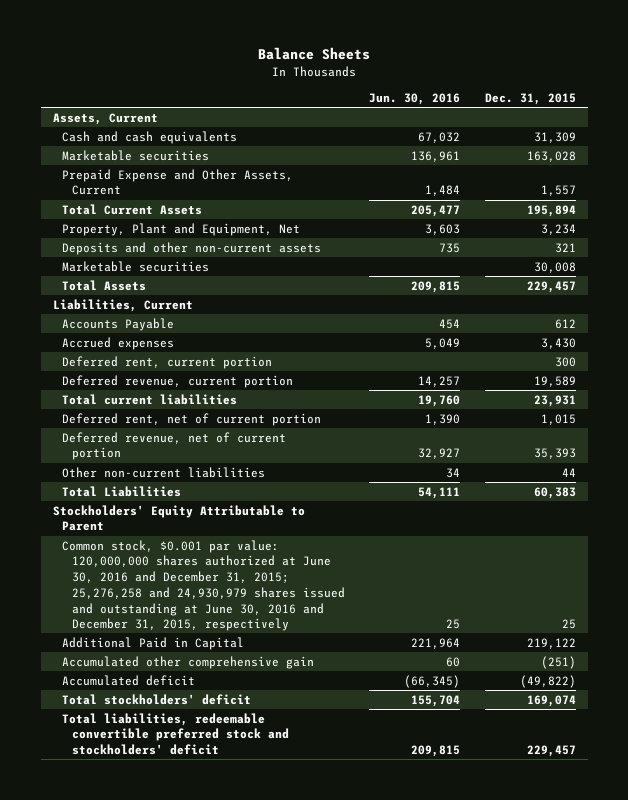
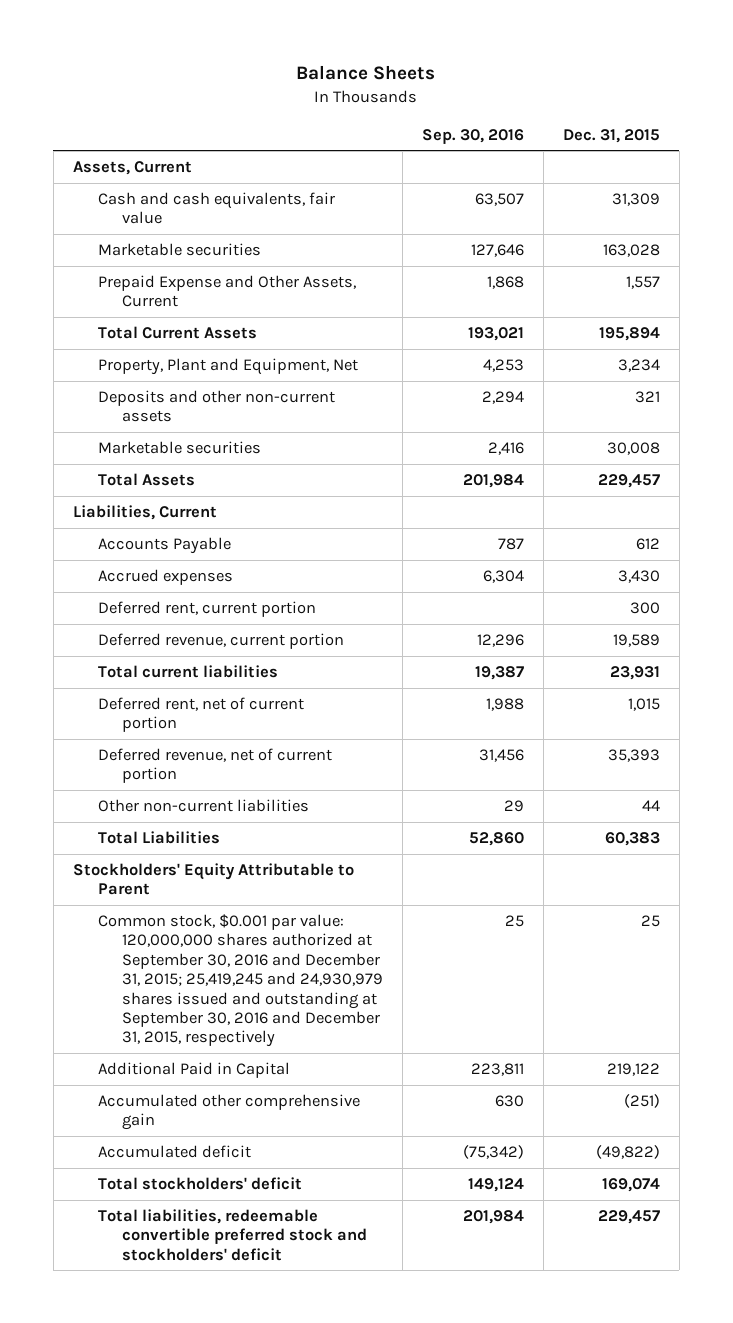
- | Jun. 30, 2016 | Dec. 31, 2015
+ | Sep. 30, 2016 | Dec. 31, 2015
- Cash and cash equivalents | 67,032 | 31,309
+ Cash and cash equivalents, fair value | 63,507 | 31,309
- Common stock, $0.001 par value: 120,000,000 shares authorized at June 30, 2016 and December 31, 2015; 25,276,258 and 24,930,979 shares issued and outstanding at June 30, 2016 and December 31, 2015, respectively | 25 | 25
+ Common stock, $0.001 par value: 120,000,000 shares authorized at September 30, 2016 and December 31, 2015; 25,419,245 and 24,930,979 shares issued and outstanding at September 30, 2016 and December 31, 2015, respectively | 25 | 25

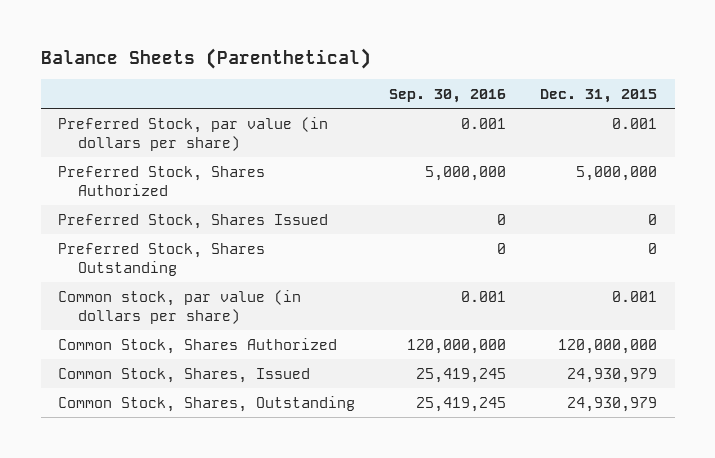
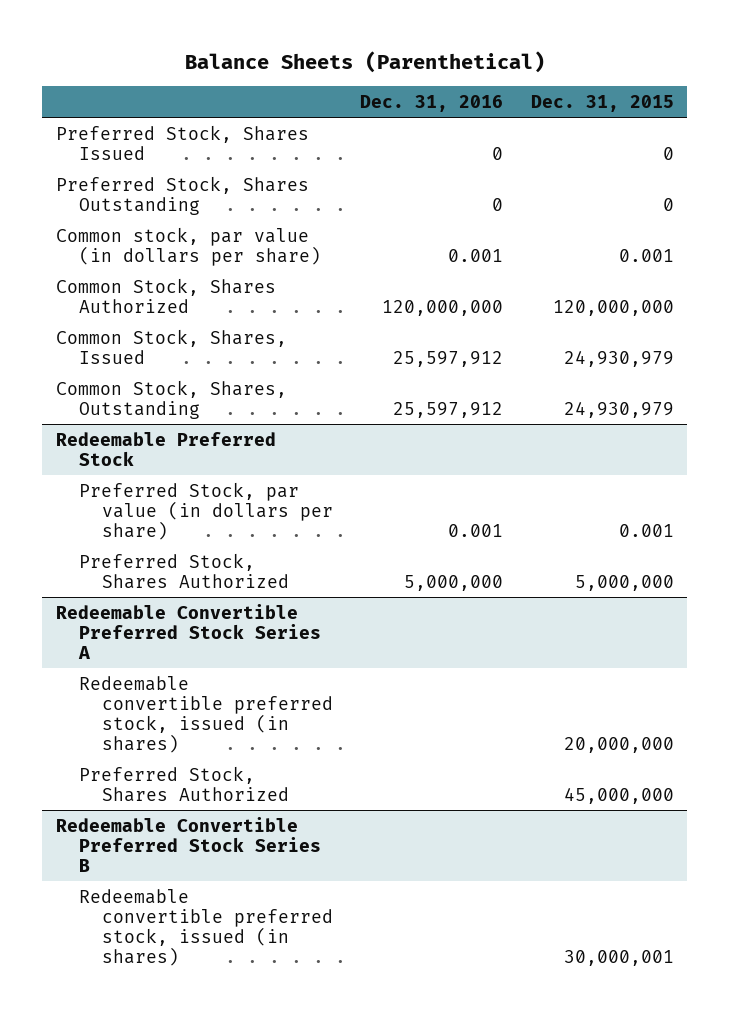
- | Sep. 30, 2016 | Dec. 31, 2015
+ | Dec. 31, 2016 | Dec. 31, 2015
- Preferred Stock, par value (in dollars per share) | 0.001 | 0.001
- Preferred Stock, Shares Authorized | 5,000,000 | 5,000,000
+ Redeemable Preferred Stock
+ Preferred Stock, par value (in dollars per share) | 0.001 | 0.001
+ Preferred Stock, Shares Authorized | 5,000,000 | 5,000,000
+ Redeemable Convertible Preferred Stock Series A
+ Redeemable convertible preferred stock, issued (in shares) | | 20,000,000
+ Preferred Stock, Shares Authorized | | 45,000,000
+ Redeemable Convertible Preferred Stock Series B
+ Redeemable convertible preferred stock, issued (in shares) | | 30,000,001

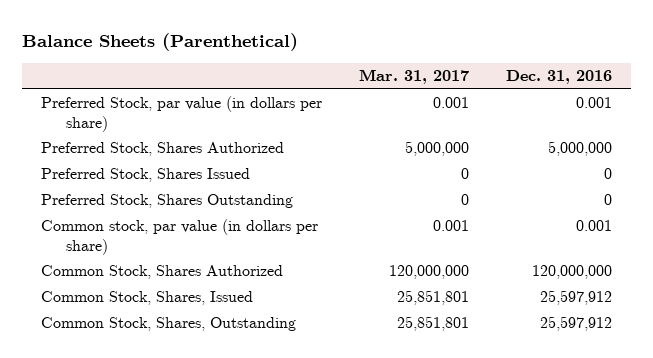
- | Dec. 31, 2016 | Dec. 31, 2015
+ | Mar. 31, 2017 | Dec. 31, 2016
+ Preferred Stock, par value (in dollars per share) | 0.001 | 0.001
+ Preferred Stock, Shares Authorized | 5,000,000 | 5,000,000
- Redeemable Preferred Stock
- Preferred Stock, par value (in dollars per share) | 0.001 | 0.001
- Preferred Stock, Shares Authorized | 5,000,000 | 5,000,000
- Redeemable Convertible Preferred Stock Series A
- Redeemable convertible preferred stock, issued (in shares) | | 20,000,000
- Preferred Stock, Shares Authorized | | 45,000,000
- Redeemable Convertible Preferred Stock Series B
- Redeemable convertible preferred stock, issued (in shares) | | 30,000,001

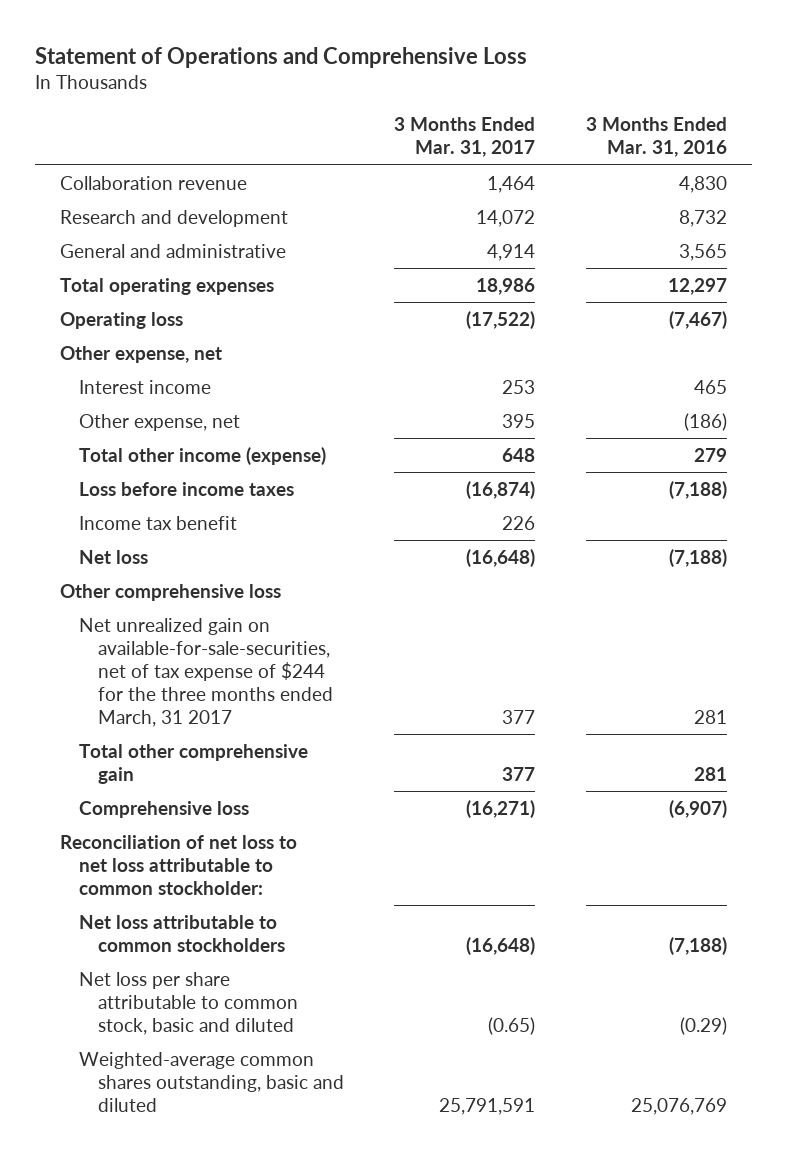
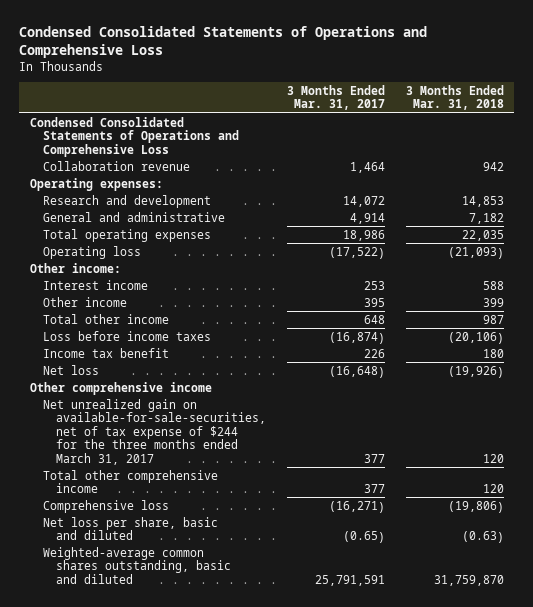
- Statement of Operations and Comprehensive Loss
+ Condensed Consolidated Statements of Operations and Comprehensive Loss
- | 3 Months Ended Mar. 31, 2017 | 3 Months Ended Mar. 31, 2016
+ | 3 Months Ended Mar. 31, 2017 | 3 Months Ended Mar. 31, 2018
+ Condensed Consolidated Statements of Operations and Comprehensive Loss
+ Operating expenses:
- Other expense, net
+ Other income:
- Other expense, net | 395 | (186)
- Total other income (expense) | 648 | 279
+ Other income | 395 | 399
+ Total other income | 648 | 987
- Other comprehensive loss
- Net unrealized gain on available-for-sale-securities, net of tax expense of $244 for the three months ended March, 31 2017 | 377 | 281
- Total other comprehensive gain | 377 | 281
+ Other comprehensive income
+ Net unrealized gain on available-for-sale-securities, net of tax expense of $244 for the three months ended March 31, 2017 | 377 | 120
+ Total other comprehensive income | 377 | 120
- Reconciliation of net loss to net loss attributable to common stockholder:
- Net loss attributable to common stockholders | (16,648) | (7,188)
- Net loss per share attributable to common stock, basic and diluted | (0.65) | (0.29)
+ Net loss per share, basic and diluted | (0.65) | (0.63)

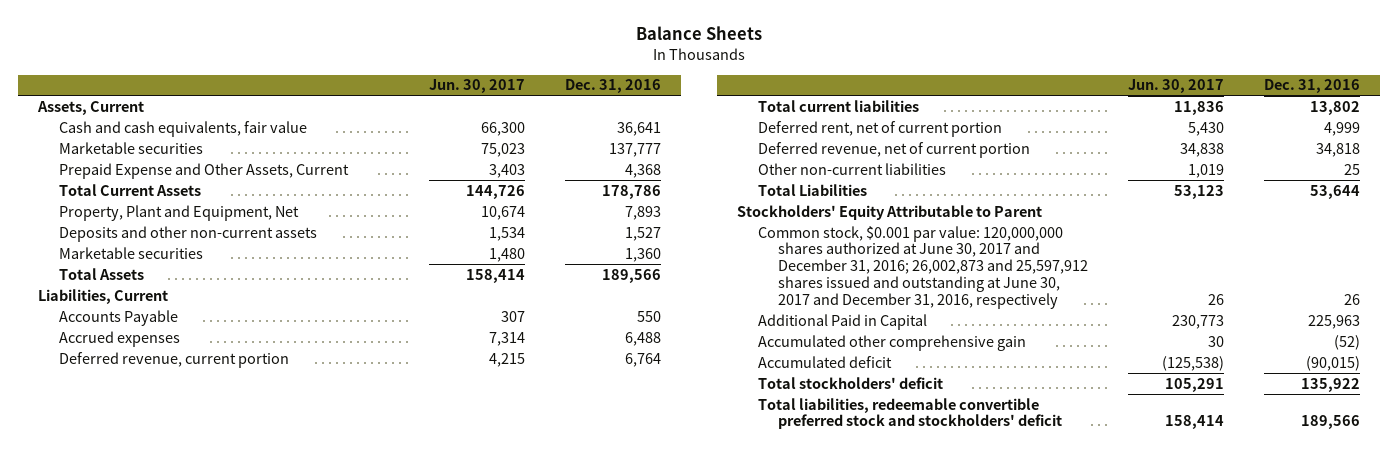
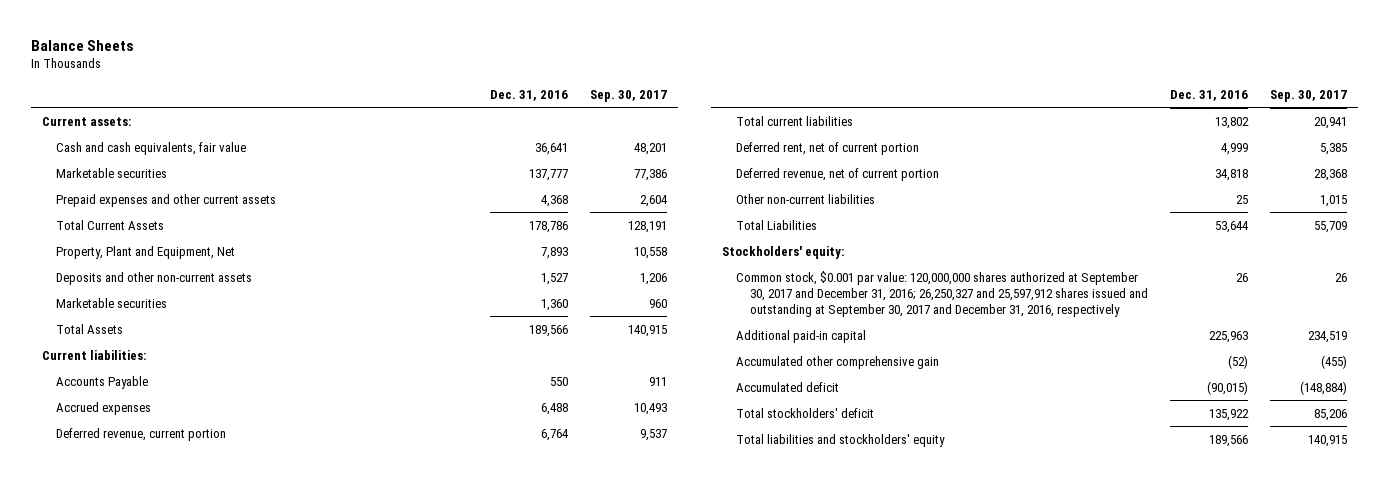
- | Jun. 30, 2017 | Dec. 31, 2016
+ | Dec. 31, 2016 | Sep. 30, 2017
- Assets, Current
+ Current assets:
- Prepaid Expense and Other Assets, Current | 3,403 | 4,368
+ Prepaid expenses and other current assets | 4,368 | 2,604
- Liabilities, Current
+ Current liabilities:
- Stockholders' Equity Attributable to Parent
- Common stock, $0.001 par value: 120,000,000 shares authorized at June 30, 2017 and December 31, 2016; 26,002,873 and 25,597,912 shares issued and outstanding at June 30, 2017 and December 31, 2016, respectively | 26 | 26
- Additional Paid in Capital | 230,773 | 225,963
+ Stockholders' equity:
+ Common stock, $0.001 par value: 120,000,000 shares authorized at September 30, 2017 and December 31, 2016; 26,250,327 and 25,597,912 shares issued and outstanding at September 30, 2017 and December 31, 2016, respectively | 26 | 26
+ Additional paid-in capital | 225,963 | 234,519
- Total liabilities, redeemable convertible preferred stock and stockholders' deficit | 158,414 | 189,566
+ Total liabilities and stockholders' equity | 189,566 | 140,915

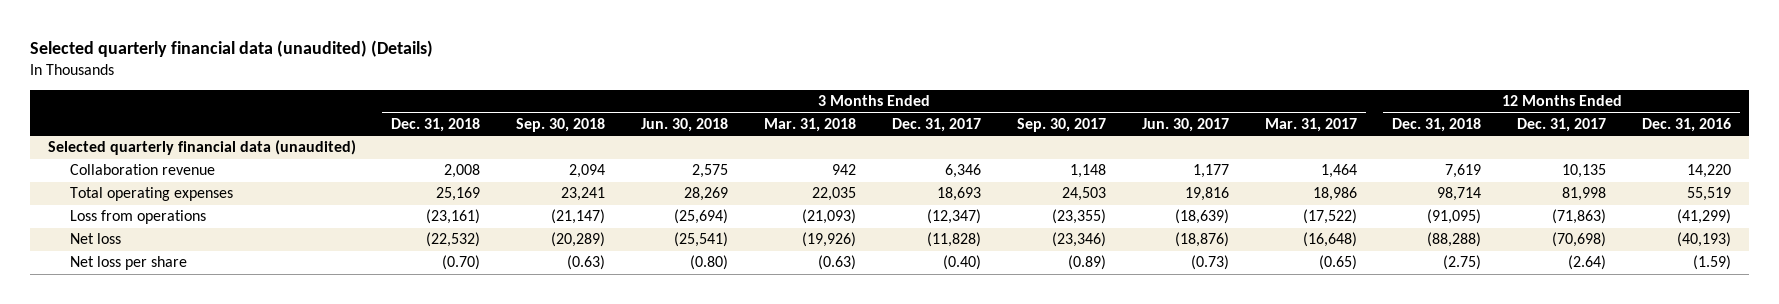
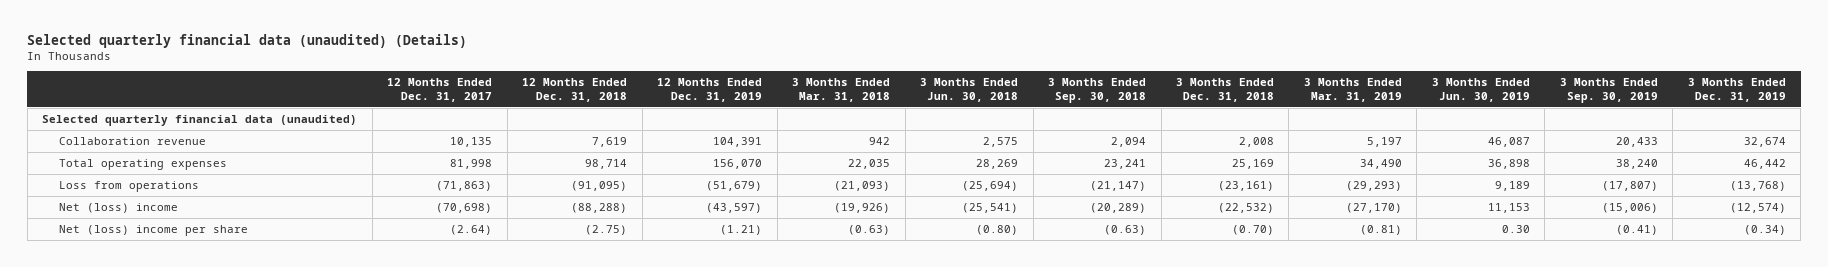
- | 3 Months Ended Dec. 31, 2018 | 3 Months Ended Sep. 30, 2018 | 3 Months Ended Jun. 30, 2018 | 3 Months Ended Mar. 31, 2018 | 3 Months Ended Dec. 31, 2017 | 3 Months Ended Sep. 30, 2017 | 3 Months Ended Jun. 30, 2017 | 3 Months Ended Mar. 31, 2017 | 12 Months Ended Dec. 31, 2018 | 12 Months Ended Dec. 31, 2017 | 12 Months Ended Dec. 31, 2016
+ | 12 Months Ended Dec. 31, 2017 | 12 Months Ended Dec. 31, 2018 | 12 Months Ended Dec. 31, 2019 | 3 Months Ended Mar. 31, 2018 | 3 Months Ended Jun. 30, 2018 | 3 Months Ended Sep. 30, 2018 | 3 Months Ended Dec. 31, 2018 | 3 Months Ended Mar. 31, 2019 | 3 Months Ended Jun. 30, 2019 | 3 Months Ended Sep. 30, 2019 | 3 Months Ended Dec. 31, 2019
- Net loss | (22,532) | (20,289) | (25,541) | (19,926) | (11,828) | (23,346) | (18,876) | (16,648) | (88,288) | (70,698) | (40,193)
- Net loss per share | (0.70) | (0.63) | (0.80) | (0.63) | (0.40) | (0.89) | (0.73) | (0.65) | (2.75) | (2.64) | (1.59)
+ Net (loss) income | (70,698) | (88,288) | (43,597) | (19,926) | (25,541) | (20,289) | (22,532) | (27,170) | 11,153 | (15,006) | (12,574)
+ Net (loss) income per share | (2.64) | (2.75) | (1.21) | (0.63) | (0.80) | (0.63) | (0.70) | (0.81) | 0.30 | (0.41) | (0.34)

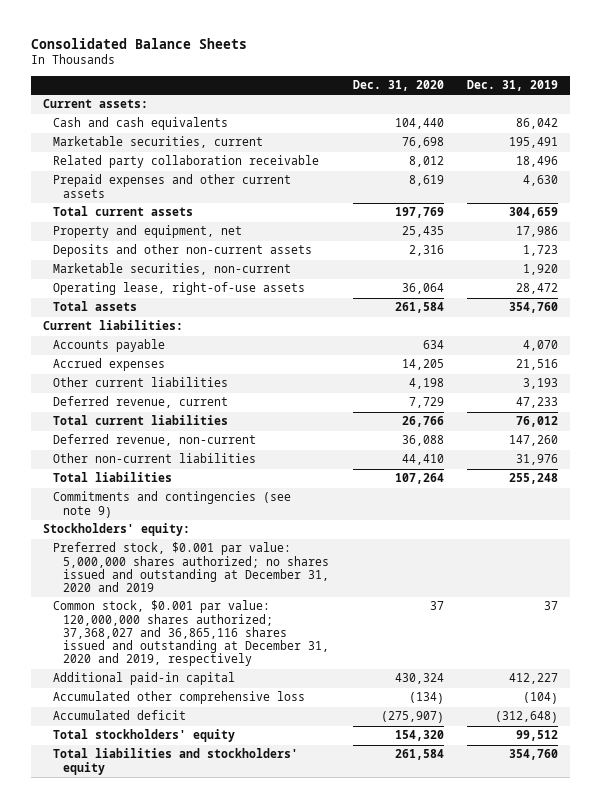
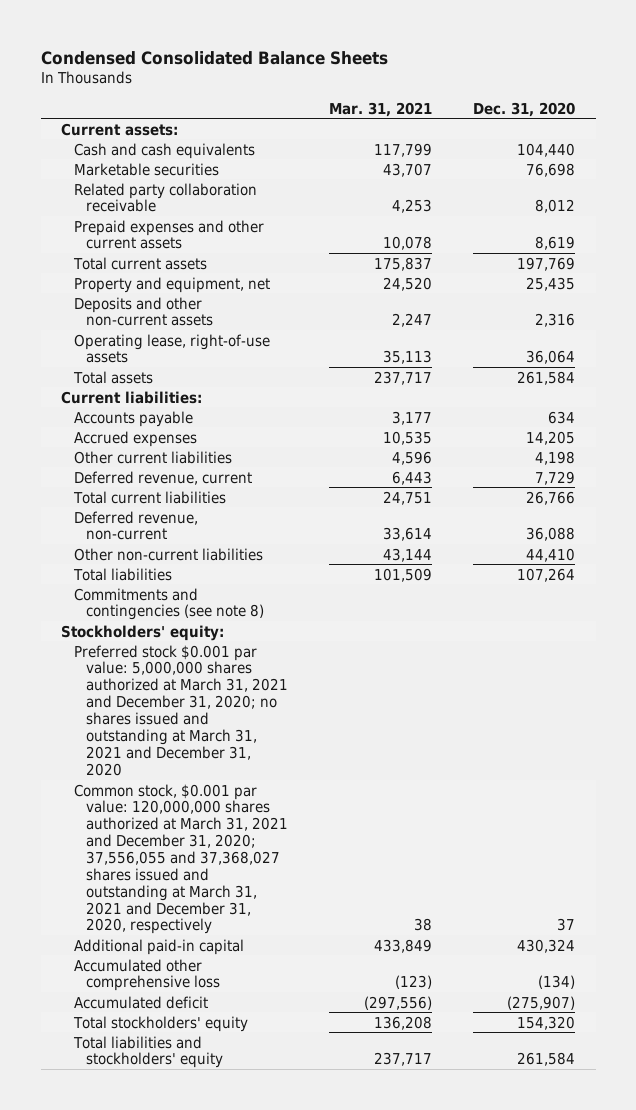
- Consolidated Balance Sheets
+ Condensed Consolidated Balance Sheets
- | Dec. 31, 2020 | Dec. 31, 2019
+ | Mar. 31, 2021 | Dec. 31, 2020
- Marketable securities, current | 76,698 | 195,491
+ Marketable securities | 43,707 | 76,698
- Marketable securities, non-current | | 1,920
- Commitments and contingencies (see note 9)
+ Commitments and contingencies (see note 8)
- Preferred stock, $0.001 par value: 5,000,000 shares authorized; no shares issued and outstanding at December 31, 2020 and 2019
- Common stock, $0.001 par value: 120,000,000 shares authorized; 37,368,027 and 36,865,116 shares issued and outstanding at December 31, 2020 and 2019, respectively | 37 | 37
+ Preferred stock $0.001 par value: 5,000,000 shares authorized at March 31, 2021 and December 31, 2020; no shares issued and outstanding at March 31, 2021 and December 31, 2020
+ Common stock, $0.001 par value: 120,000,000 shares authorized at March 31, 2021 and December 31, 2020; 37,556,055 and 37,368,027 shares issued and outstanding at March 31, 2021 and December 31, 2020, respectively | 38 | 37

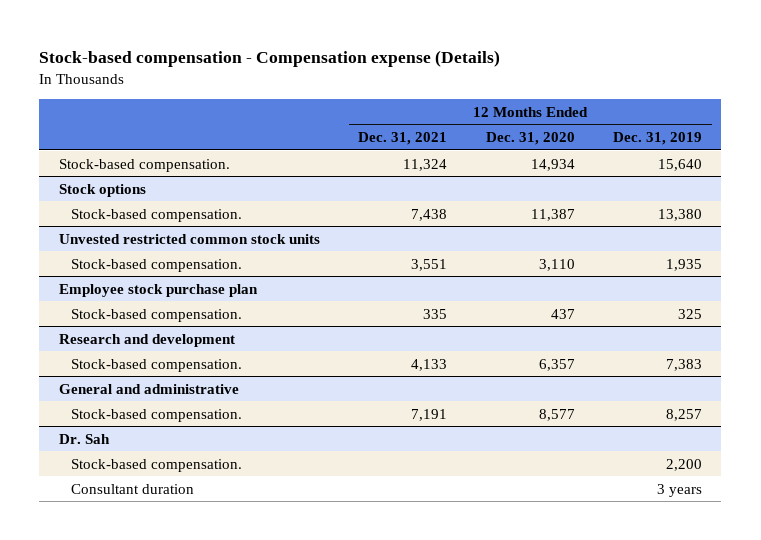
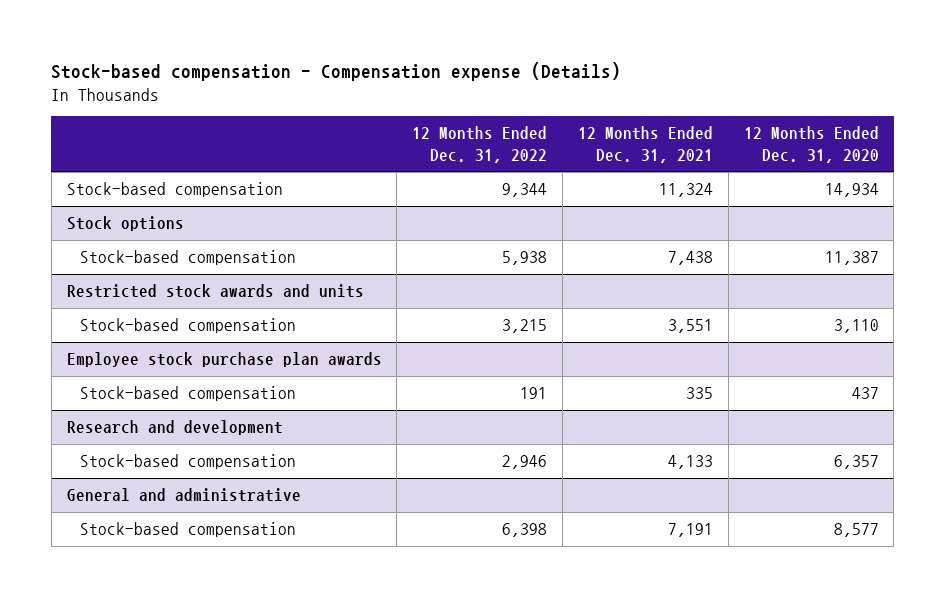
- | 12 Months Ended Dec. 31, 2021 | 12 Months Ended Dec. 31, 2020 | 12 Months Ended Dec. 31, 2019
+ | 12 Months Ended Dec. 31, 2022 | 12 Months Ended Dec. 31, 2021 | 12 Months Ended Dec. 31, 2020
- Stock-based compensation. | 11,324 | 14,934 | 15,640
+ Stock-based compensation | 9,344 | 11,324 | 14,934
@ Stock options
- Stock-based compensation. | 7,438 | 11,387 | 13,380
- Unvested restricted common stock units
- Stock-based compensation. | 3,551 | 3,110 | 1,935
- Employee stock purchase plan
- Stock-based compensation. | 335 | 437 | 325
@ Stock options
+ Stock-based compensation | 5,938 | 7,438 | 11,387
+ Restricted stock awards and units
+ Stock-based compensation | 3,215 | 3,551 | 3,110
+ Employee stock purchase plan awards
+ Stock-based compensation | 191 | 335 | 437
@ Research and development
- Stock-based compensation. | 4,133 | 6,357 | 7,383
+ Stock-based compensation | 2,946 | 4,133 | 6,357
@ General and administrative
- Stock-based compensation. | 7,191 | 8,577 | 8,257
- Dr. Sah
- Stock-based compensation. | | | 2,200
- Consultant duration | | | 3 years
@ General and administrative
+ Stock-based compensation | 6,398 | 7,191 | 8,577

